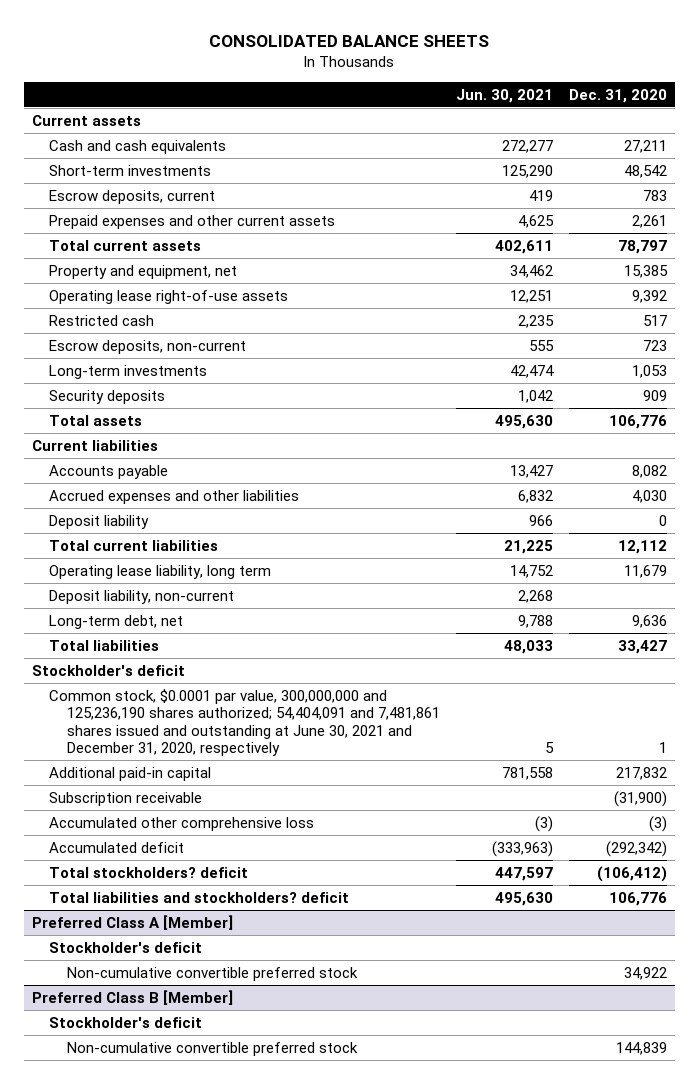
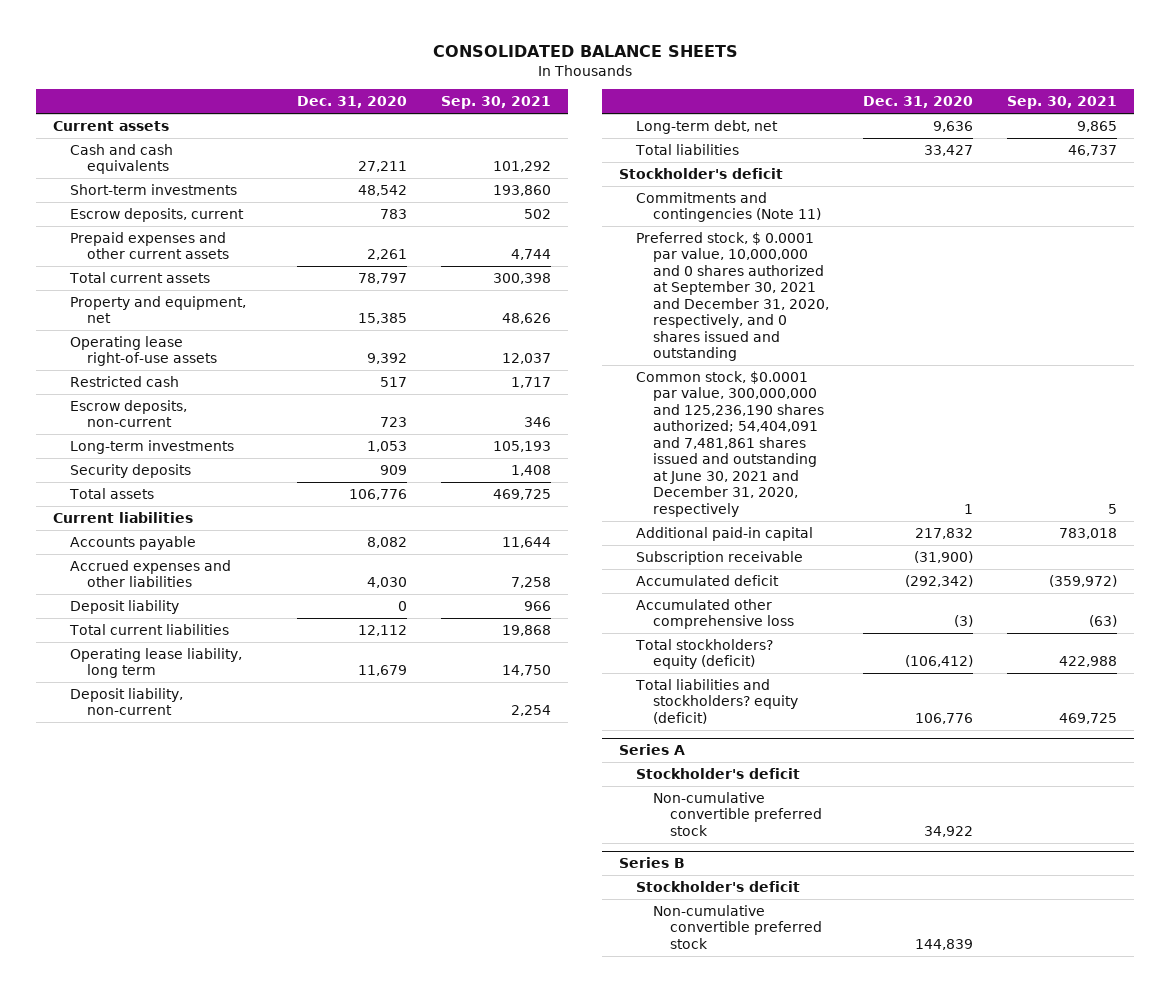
- | Jun. 30, 2021 | Dec. 31, 2020
+ | Dec. 31, 2020 | Sep. 30, 2021
+ Commitments and contingencies (Note 11)
+ Preferred stock, $ 0.0001 par value, 10,000,000 and 0 shares authorized at September 30, 2021 and December 31, 2020, respectively, and 0 shares issued and outstanding
- Total stockholders? deficit | 447,597 | (106,412)
- Total liabilities and stockholders? deficit | 495,630 | 106,776
- Preferred Class A [Member]
moved down: Accumulated other comprehensive loss | (3) | (63)
+ Total stockholders? equity (deficit) | (106,412) | 422,988
+ Total liabilities and stockholders? equity (deficit) | 106,776 | 469,725
+ Series A
- Preferred Class B [Member]
+ Series B

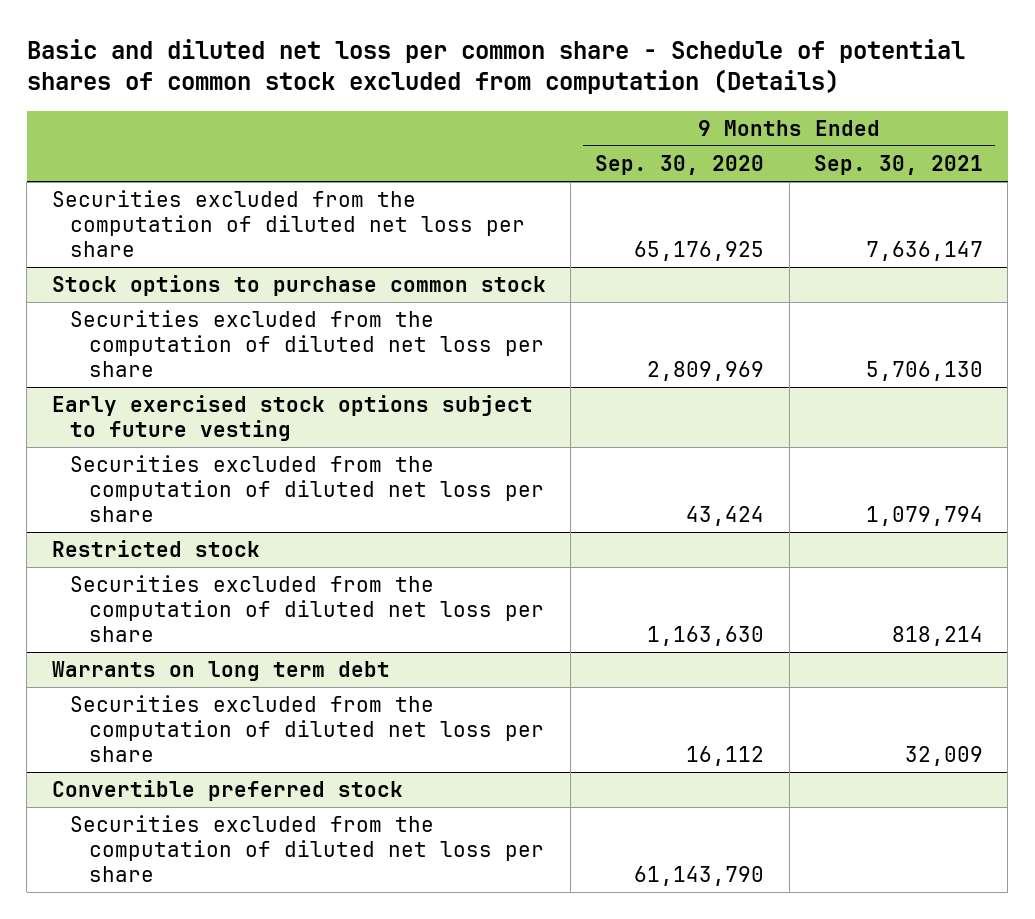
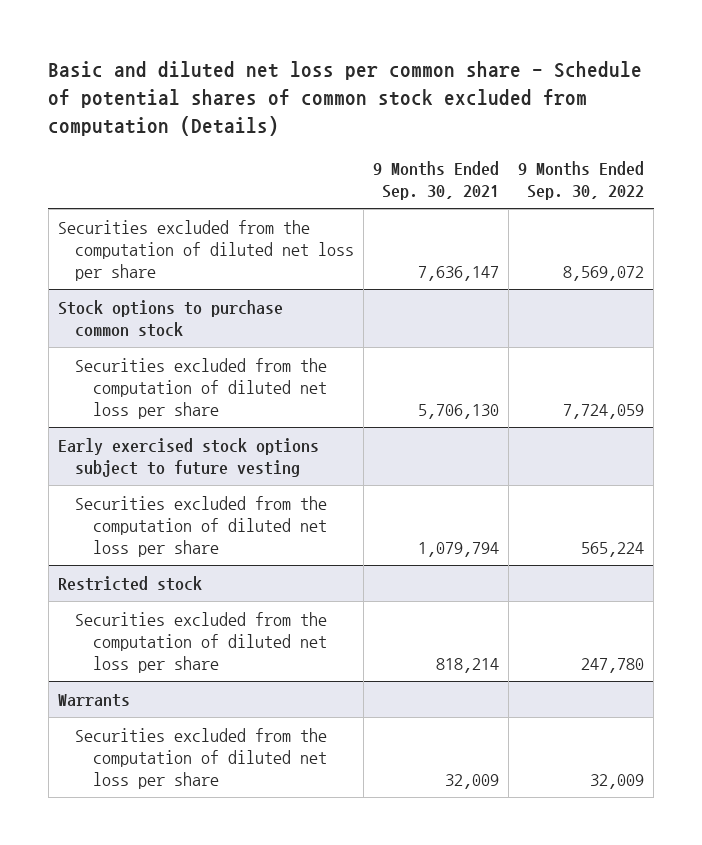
- | 9 Months Ended Sep. 30, 2020 | 9 Months Ended Sep. 30, 2021
+ | 9 Months Ended Sep. 30, 2021 | 9 Months Ended Sep. 30, 2022
- Warrants on long term debt
+ Warrants
- Convertible preferred stock
- Securities excluded from the computation of diluted net loss per share | 61,143,790 |

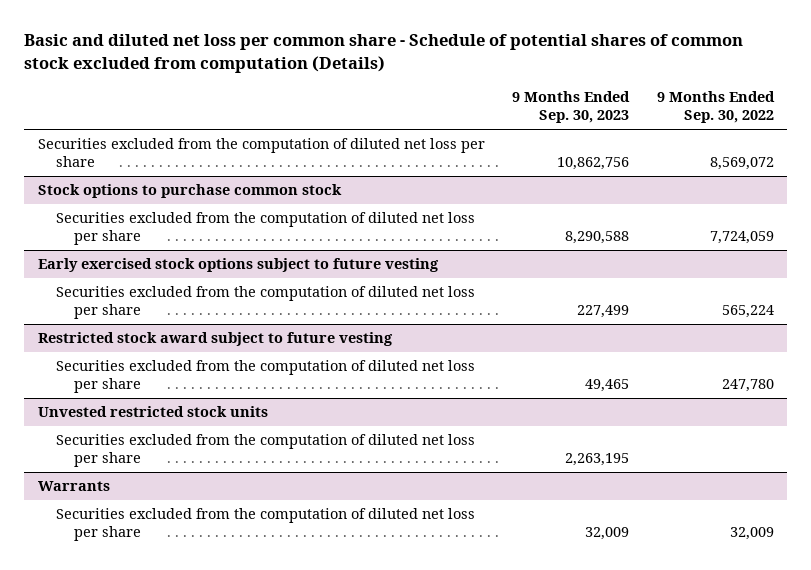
- | 9 Months Ended Sep. 30, 2021 | 9 Months Ended Sep. 30, 2022
+ | 9 Months Ended Sep. 30, 2023 | 9 Months Ended Sep. 30, 2022
- Restricted stock
+ Restricted stock award subject to future vesting
+ Unvested restricted stock units
+ Securities excluded from the computation of diluted net loss per share | 2,263,195 |

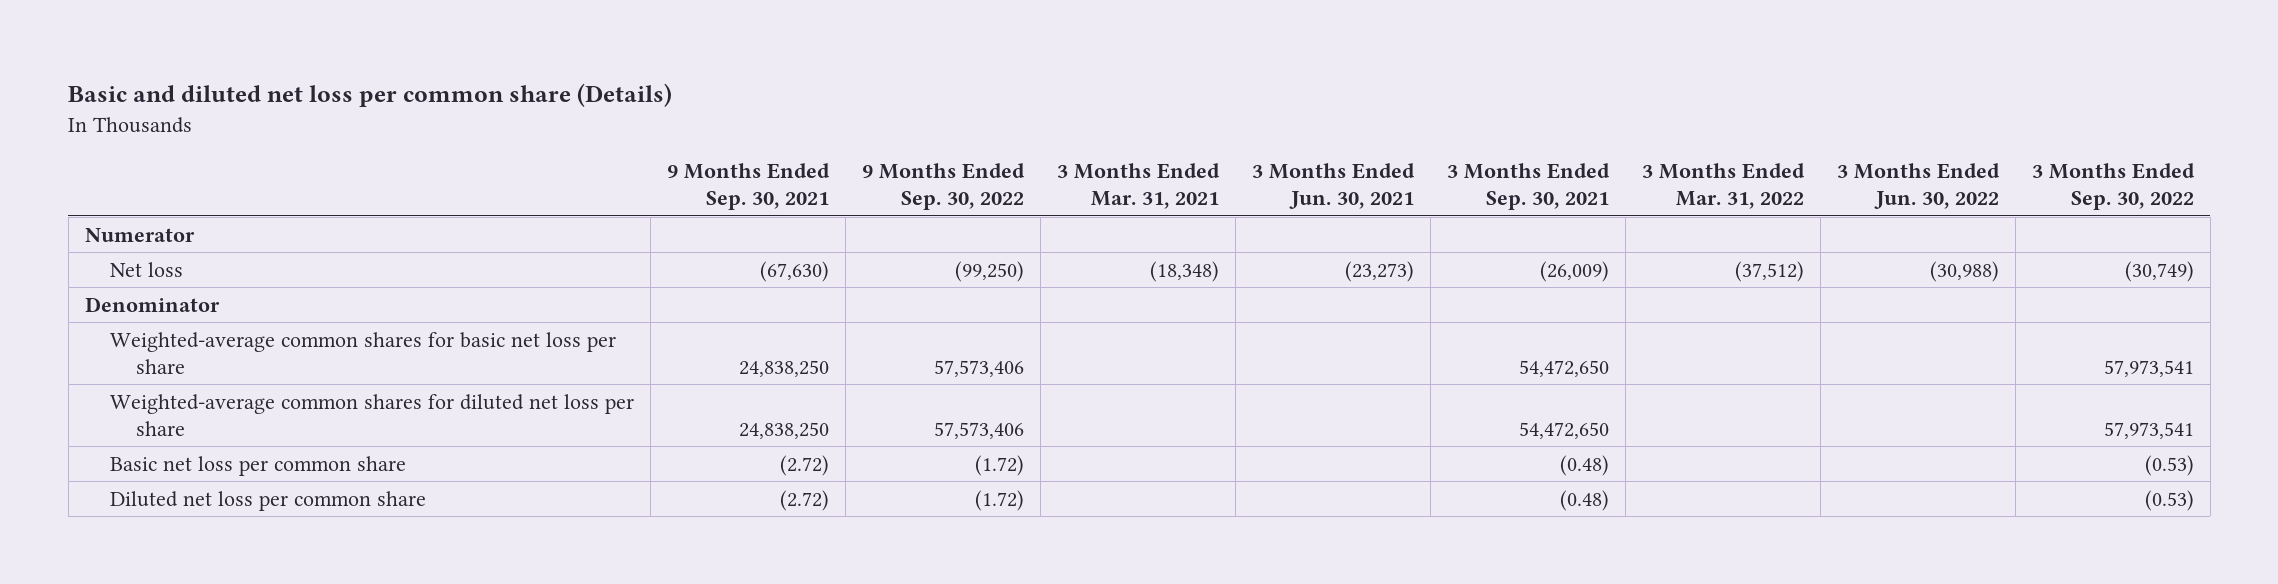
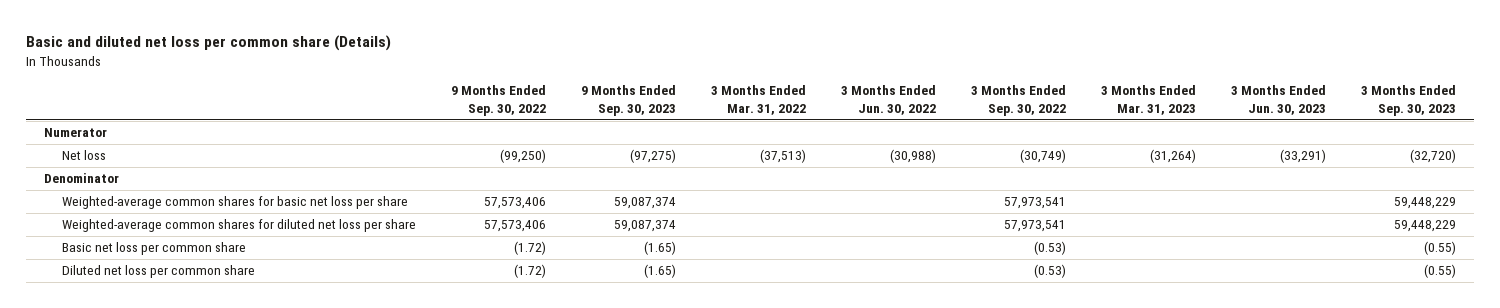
- | 9 Months Ended Sep. 30, 2021 | 9 Months Ended Sep. 30, 2022 | 3 Months Ended Mar. 31, 2021 | 3 Months Ended Jun. 30, 2021 | 3 Months Ended Sep. 30, 2021 | 3 Months Ended Mar. 31, 2022 | 3 Months Ended Jun. 30, 2022 | 3 Months Ended Sep. 30, 2022
+ | 9 Months Ended Sep. 30, 2022 | 9 Months Ended Sep. 30, 2023 | 3 Months Ended Mar. 31, 2022 | 3 Months Ended Jun. 30, 2022 | 3 Months Ended Sep. 30, 2022 | 3 Months Ended Mar. 31, 2023 | 3 Months Ended Jun. 30, 2023 | 3 Months Ended Sep. 30, 2023
- Net loss | (67,630) | (99,250) | (18,348) | (23,273) | (26,009) | (37,512) | (30,988) | (30,749)
+ Net loss | (99,250) | (97,275) | (37,513) | (30,988) | (30,749) | (31,264) | (33,291) | (32,720)

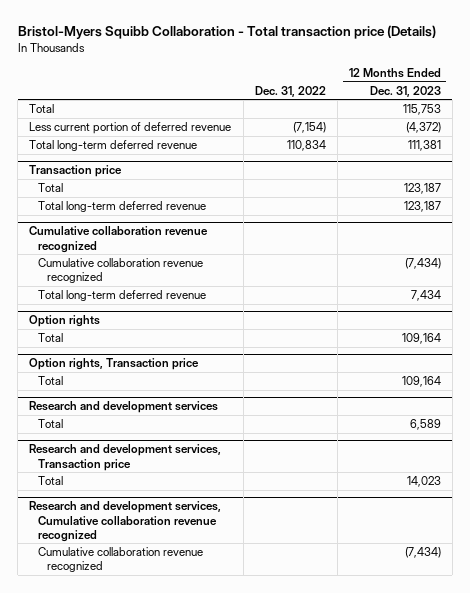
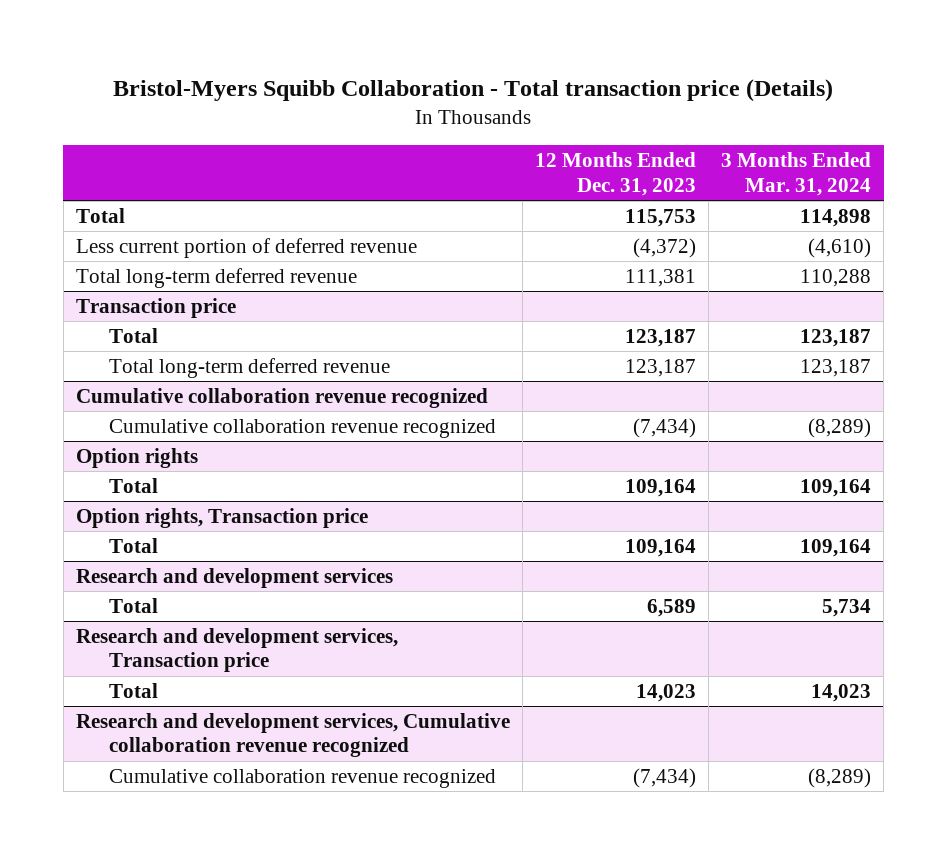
- | Dec. 31, 2022 | 12 Months Ended Dec. 31, 2023
+ | 12 Months Ended Dec. 31, 2023 | 3 Months Ended Mar. 31, 2024
@ Cumulative collaboration revenue recognized
- Total long-term deferred revenue | | 7,434

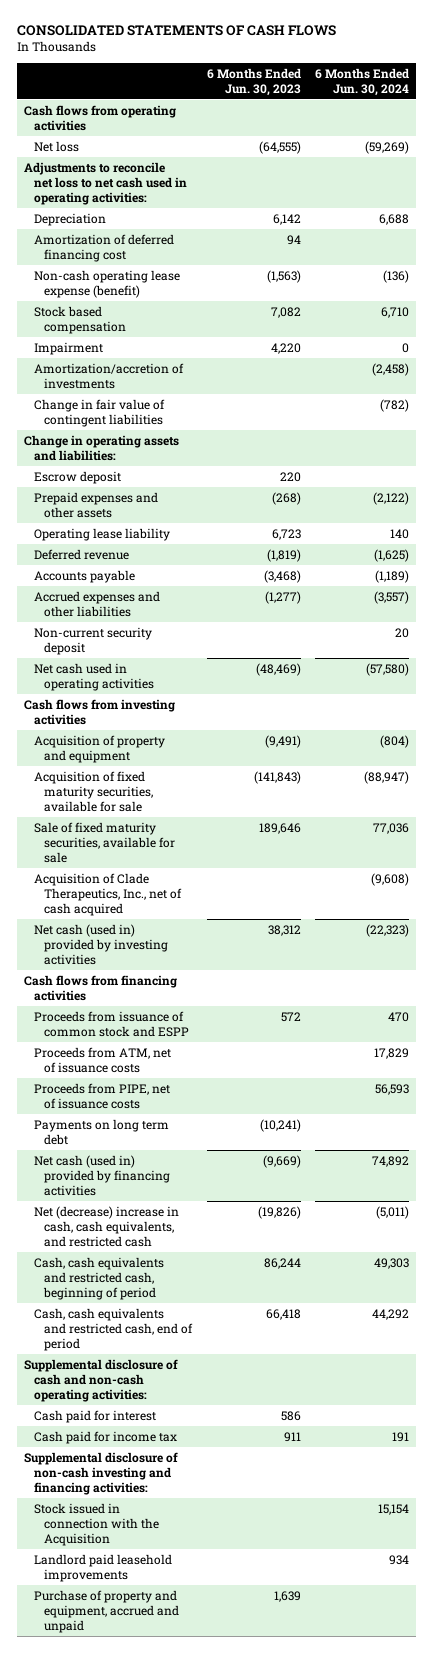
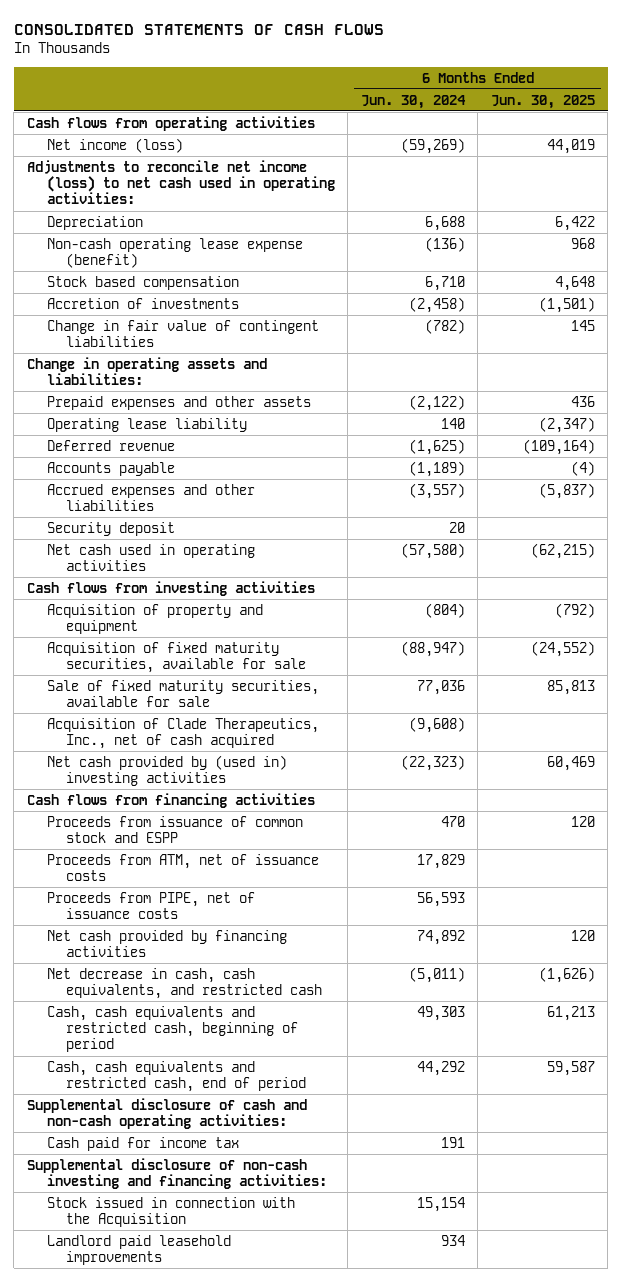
- | 6 Months Ended Jun. 30, 2023 | 6 Months Ended Jun. 30, 2024
+ | 6 Months Ended Jun. 30, 2024 | 6 Months Ended Jun. 30, 2025
- Net loss | (64,555) | (59,269)
- Adjustments to reconcile net loss to net cash used in operating activities:
+ Net income (loss) | (59,269) | 44,019
+ Adjustments to reconcile net income (loss) to net cash used in operating activities:
- Amortization of deferred financing cost | 94 |
- Impairment | 4,220 | 0
- Amortization/accretion of investments | | (2,458)
+ Accretion of investments | (2,458) | (1,501)
- Escrow deposit | 220 |
- Non-current security deposit | | 20
+ Security deposit | 20 |
- Net cash (used in) provided by investing activities | 38,312 | (22,323)
+ Net cash provided by (used in) investing activities | (22,323) | 60,469
- Payments on long term debt | (10,241) |
- Net cash (used in) provided by financing activities | (9,669) | 74,892
- Net (decrease) increase in cash, cash equivalents, and restricted cash | (19,826) | (5,011)
+ Net cash provided by financing activities | 74,892 | 120
+ Net decrease in cash, cash equivalents, and restricted cash | (5,011) | (1,626)
- Cash paid for interest | 586 |
- Purchase of property and equipment, accrued and unpaid | 1,639 |

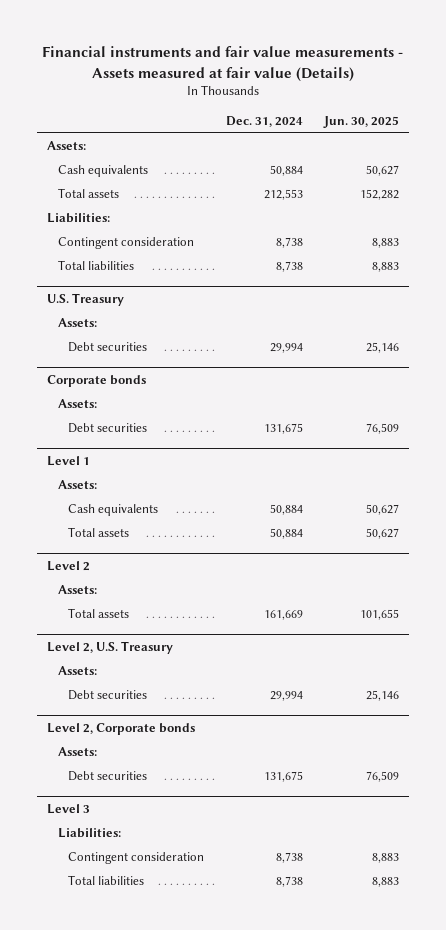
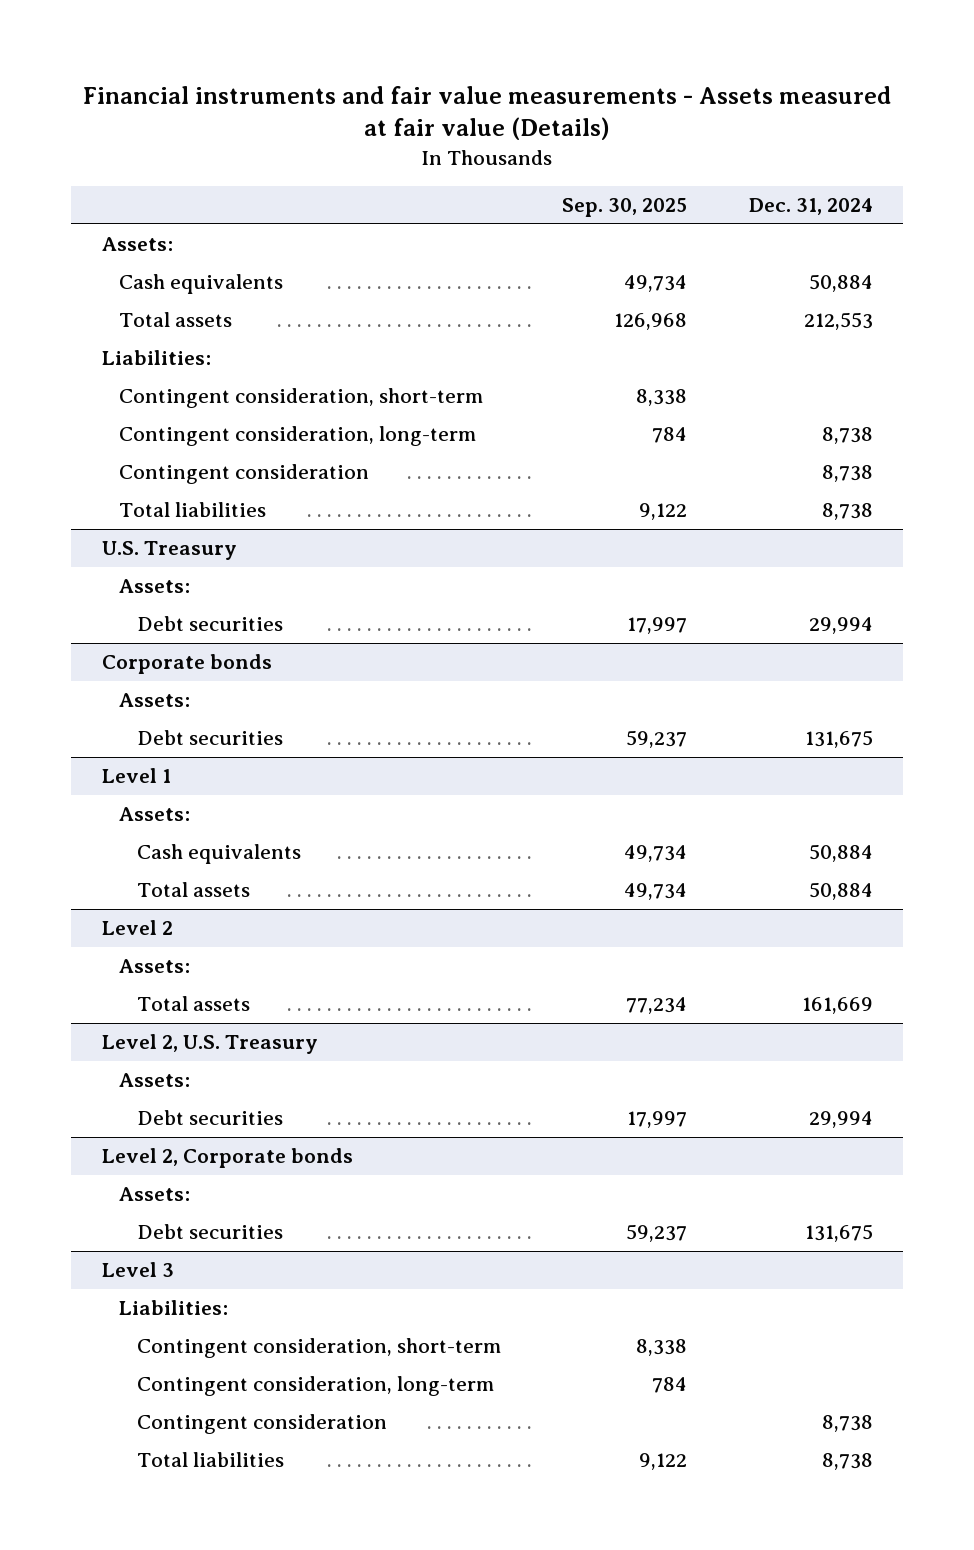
- | Dec. 31, 2024 | Jun. 30, 2025
+ | Sep. 30, 2025 | Dec. 31, 2024
+ Contingent consideration, short-term | 8,338 |
+ Contingent consideration, long-term | 784 | 8,738
@ Level 3
+ Contingent consideration, short-term | 8,338 |
+ Contingent consideration, long-term | 784 |

